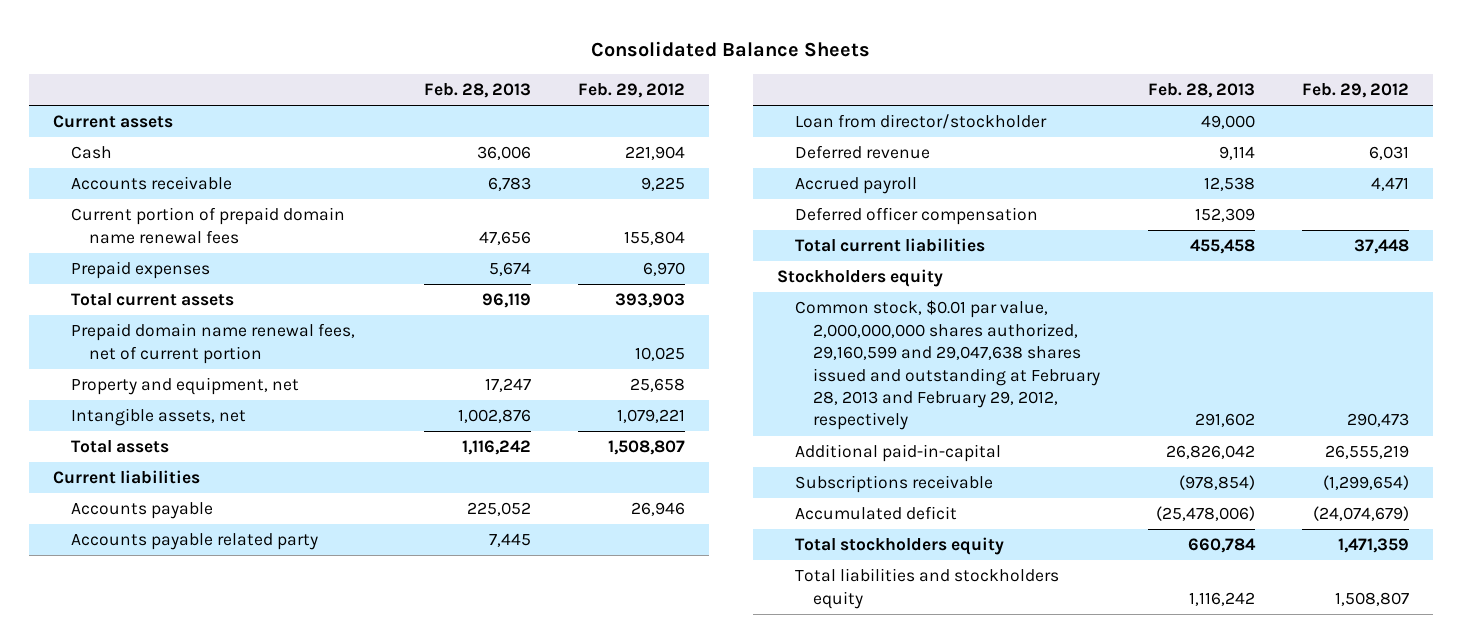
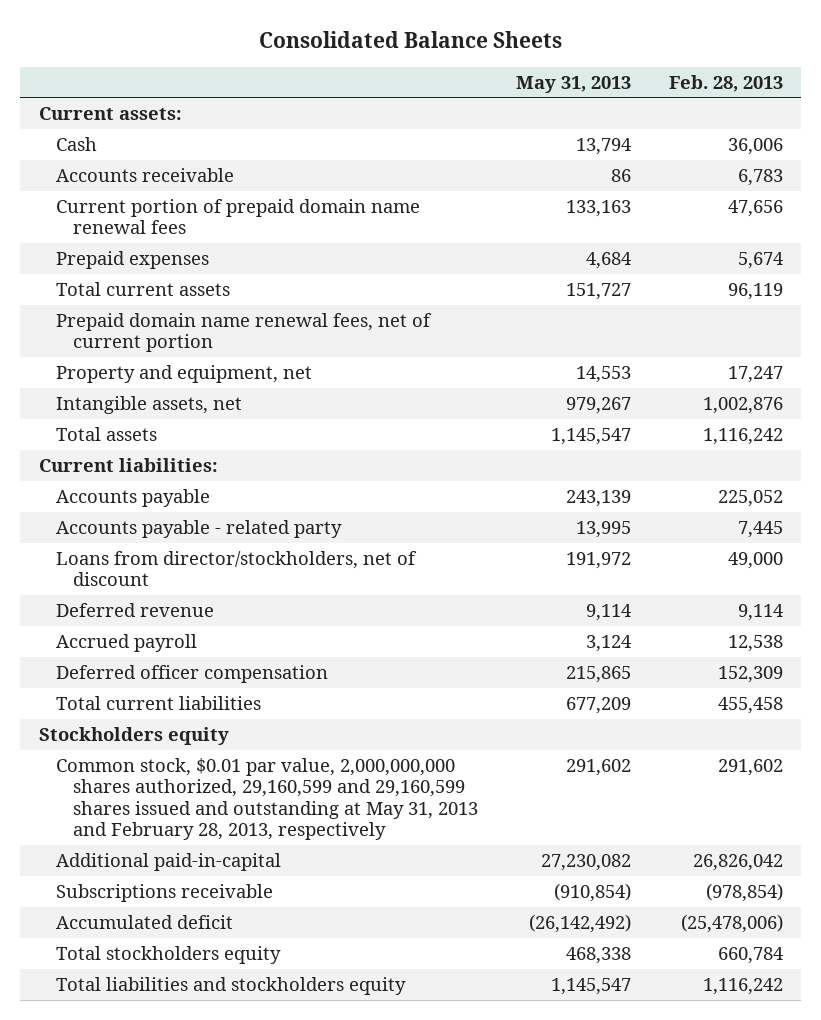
- | Feb. 28, 2013 | Feb. 29, 2012
+ | May 31, 2013 | Feb. 28, 2013
- Current assets
+ Current assets:
- Current liabilities
+ Current liabilities:
- Accounts payable related party | 7,445 |
- Loan from director/stockholder | 49,000 |
+ Accounts payable - related party | 13,995 | 7,445
+ Loans from director/stockholders, net of discount | 191,972 | 49,000
- Common stock, $0.01 par value, 2,000,000,000 shares authorized, 29,160,599 and 29,047,638 shares issued and outstanding at February 28, 2013 and February 29, 2012, respectively | 291,602 | 290,473
+ Common stock, $0.01 par value, 2,000,000,000 shares authorized, 29,160,599 and 29,160,599 shares issued and outstanding at May 31, 2013 and February 28, 2013, respectively | 291,602 | 291,602

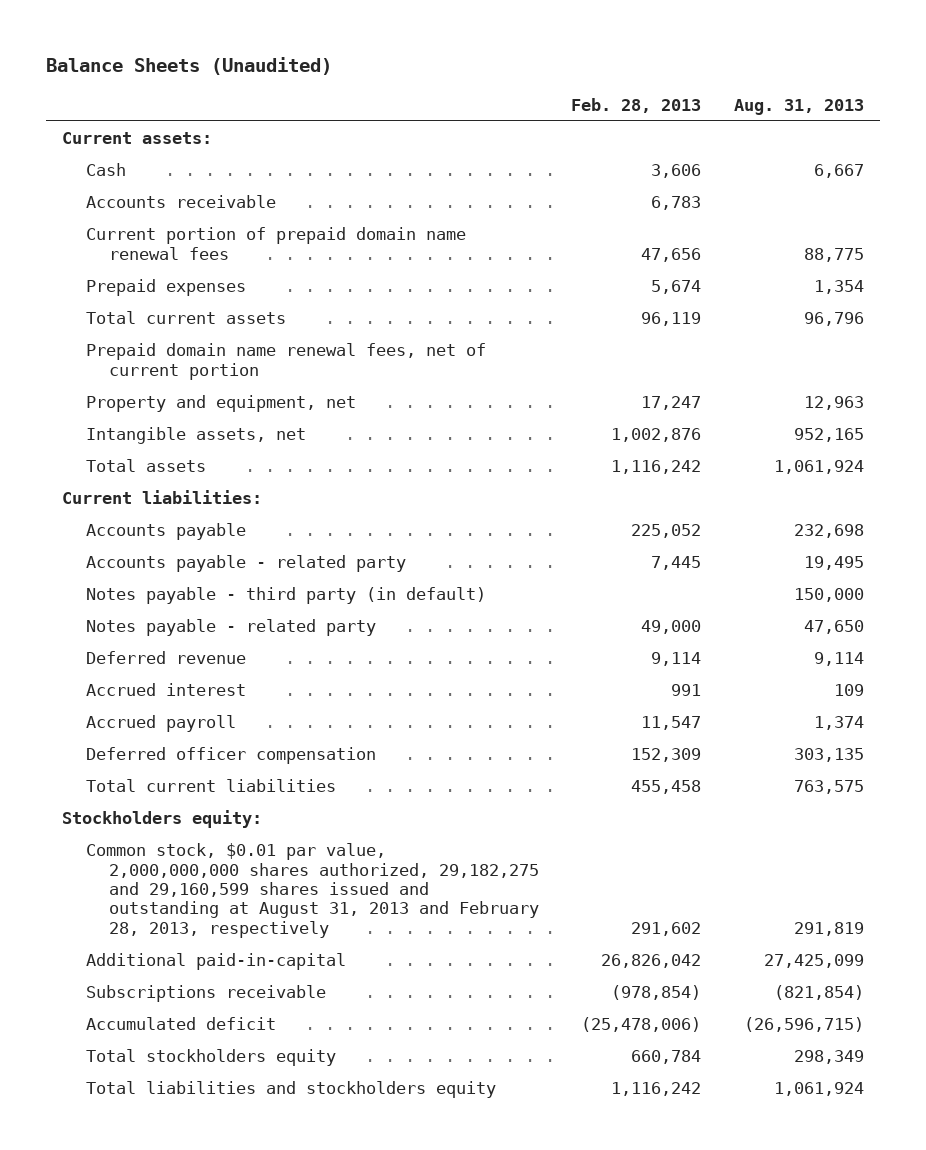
- Consolidated Balance Sheets
+ Balance Sheets (Unaudited)
- | May 31, 2013 | Feb. 28, 2013
+ | Feb. 28, 2013 | Aug. 31, 2013
- Cash | 13,794 | 36,006
+ Cash | 3,606 | 6,667
- Loans from director/stockholders, net of discount | 191,972 | 49,000
+ Notes payable - third party (in default) | | 150,000
+ Notes payable - related party | 49,000 | 47,650
- Accrued payroll | 3,124 | 12,538
+ Accrued interest | 991 | 109
+ Accrued payroll | 11,547 | 1,374
- Stockholders equity
- Common stock, $0.01 par value, 2,000,000,000 shares authorized, 29,160,599 and 29,160,599 shares issued and outstanding at May 31, 2013 and February 28, 2013, respectively | 291,602 | 291,602
+ Stockholders equity:
+ Common stock, $0.01 par value, 2,000,000,000 shares authorized, 29,182,275 and 29,160,599 shares issued and outstanding at August 31, 2013 and February 28, 2013, respectively | 291,602 | 291,819

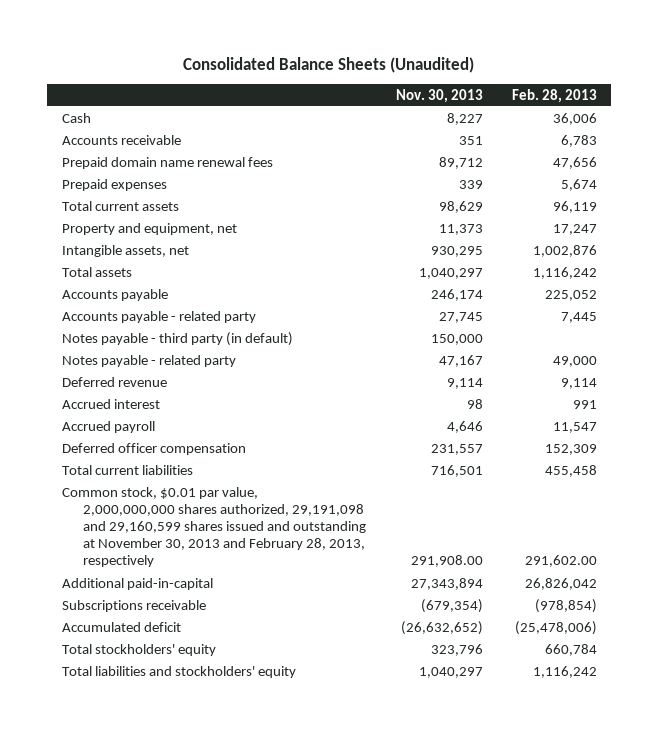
- Balance Sheets (Unaudited)
+ Consolidated Balance Sheets (Unaudited)
- | Feb. 28, 2013 | Aug. 31, 2013
+ | Nov. 30, 2013 | Feb. 28, 2013
- Current assets:
- Cash | 3,606 | 6,667
+ Cash | 8,227 | 36,006
- Current portion of prepaid domain name renewal fees | 47,656 | 88,775
+ Prepaid domain name renewal fees | 89,712 | 47,656
- Prepaid domain name renewal fees, net of current portion
- Current liabilities:
- Stockholders equity:
- Common stock, $0.01 par value, 2,000,000,000 shares authorized, 29,182,275 and 29,160,599 shares issued and outstanding at August 31, 2013 and February 28, 2013, respectively | 291,602 | 291,819
+ Common stock, $0.01 par value, 2,000,000,000 shares authorized, 29,191,098 and 29,160,599 shares issued and outstanding at November 30, 2013 and February 28, 2013, respectively | 291,908.00 | 291,602.00
- Total stockholders equity | 660,784 | 298,349
- Total liabilities and stockholders equity | 1,116,242 | 1,061,924
+ Total stockholders' equity | 323,796 | 660,784
+ Total liabilities and stockholders' equity | 1,040,297 | 1,116,242

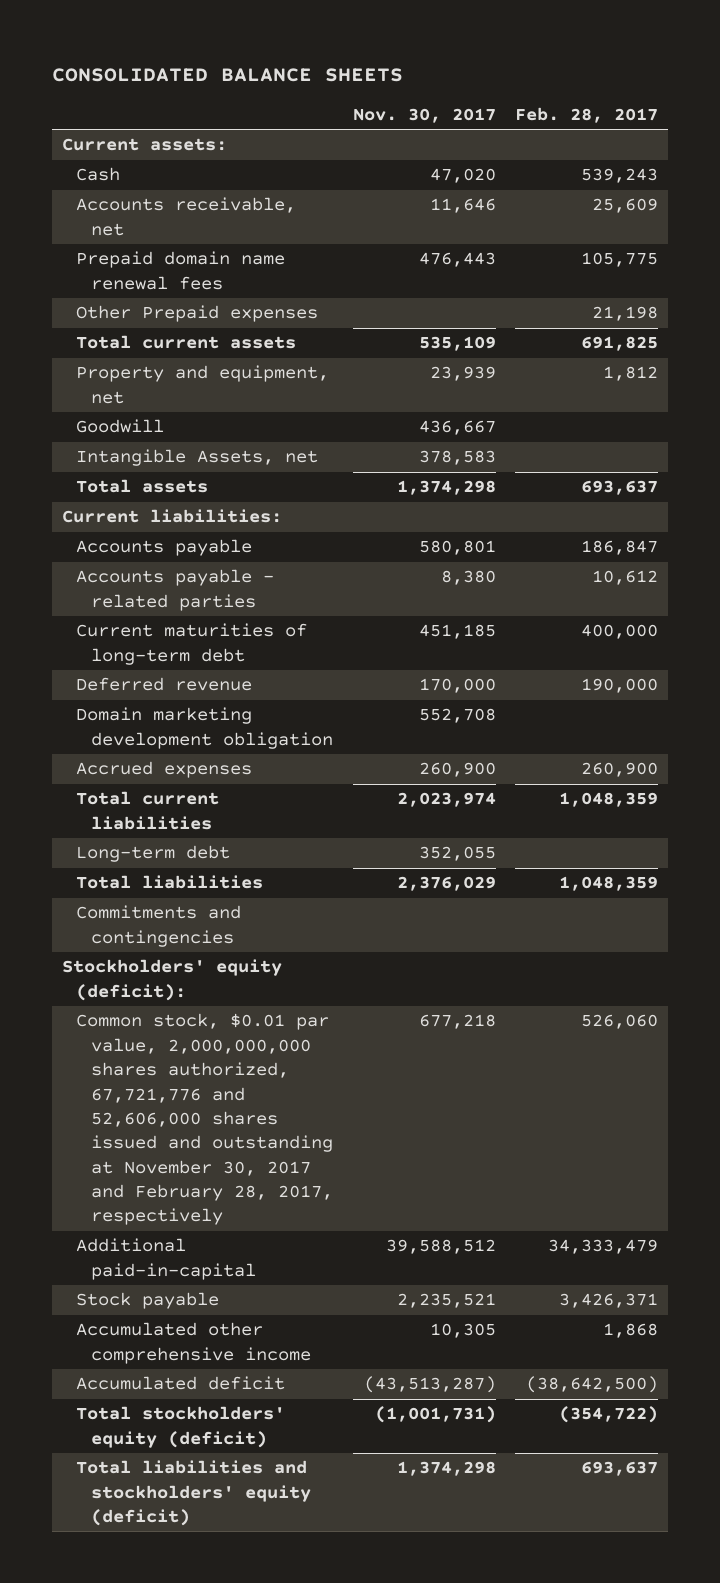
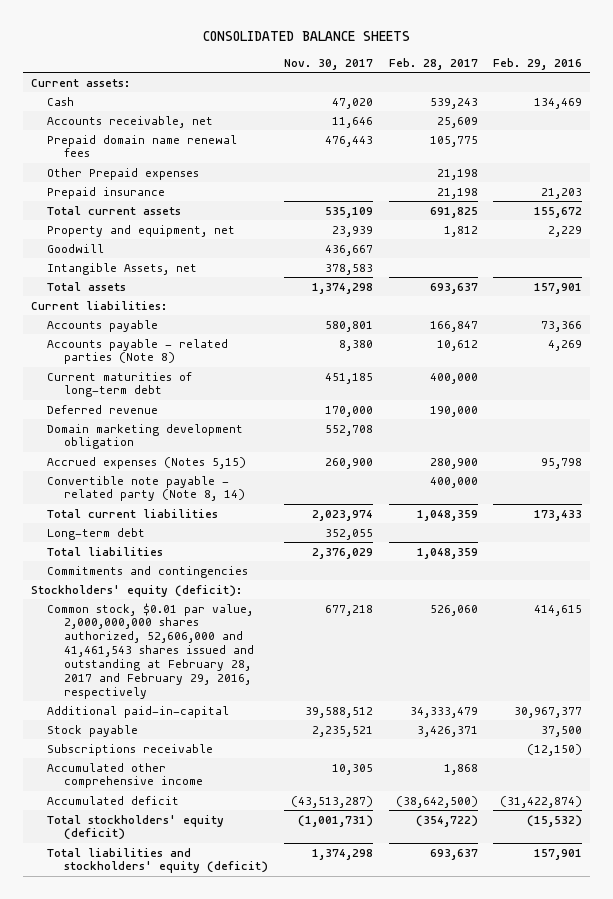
- | Nov. 30, 2017 | Feb. 28, 2017
+ | Nov. 30, 2017 | Feb. 28, 2017 | Feb. 29, 2016
+ Prepaid insurance | | 21,198 | 21,203
- Accounts payable | 580,801 | 186,847
- Accounts payable - related parties | 8,380 | 10,612
+ Accounts payable | 580,801 | 166,847 | 73,366
+ Accounts payable - related parties (Note 8) | 8,380 | 10,612 | 4,269
- Accrued expenses | 260,900 | 260,900
+ Accrued expenses (Notes 5,15) | 260,900 | 280,900 | 95,798
+ Convertible note payable - related party (Note 8, 14) | | 400,000 |
- Common stock, $0.01 par value, 2,000,000,000 shares authorized, 67,721,776 and 52,606,000 shares issued and outstanding at November 30, 2017 and February 28, 2017, respectively | 677,218 | 526,060
+ Common stock, $0.01 par value, 2,000,000,000 shares authorized, 52,606,000 and 41,461,543 shares issued and outstanding at February 28, 2017 and February 29, 2016, respectively | 677,218 | 526,060 | 414,615
+ Subscriptions receivable | | | (12,150)

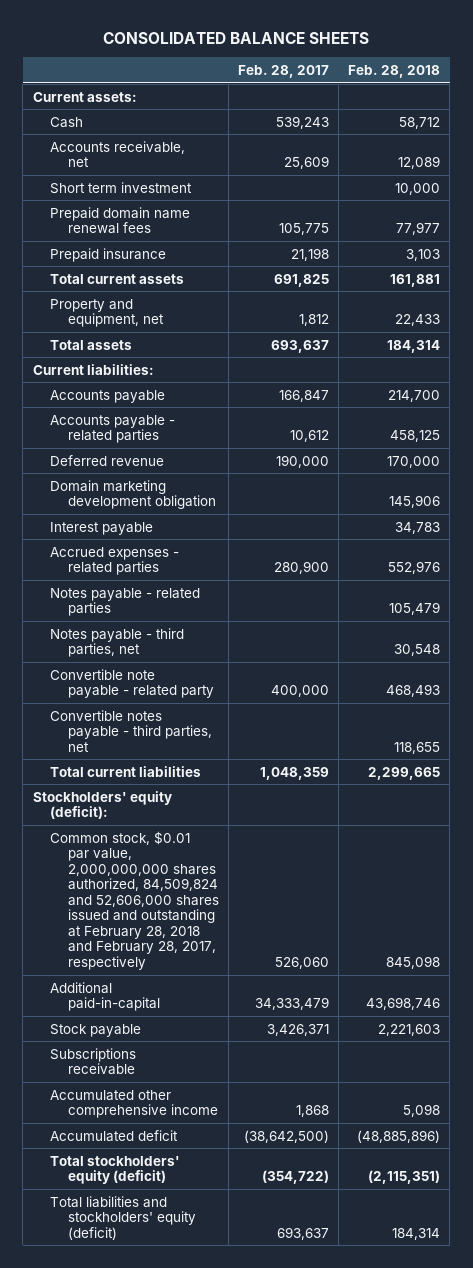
- | Nov. 30, 2017 | Feb. 28, 2017 | Feb. 29, 2016
+ | Feb. 28, 2017 | Feb. 28, 2018
+ Short term investment | | 10,000
- Other Prepaid expenses | | 21,198 |
- Goodwill | 436,667 | |
- Intangible Assets, net | 378,583 | |
- Accounts payable - related parties (Note 8) | 8,380 | 10,612 | 4,269
- Current maturities of long-term debt | 451,185 | 400,000 |
+ Accounts payable - related parties | 10,612 | 458,125
- Accrued expenses (Notes 5,15) | 260,900 | 280,900 | 95,798
- Convertible note payable - related party (Note 8, 14) | | 400,000 |
+ Interest payable | | 34,783
+ Accrued expenses - related parties | 280,900 | 552,976
+ Notes payable - related parties | | 105,479
+ Notes payable - third parties, net | | 30,548
+ Convertible note payable - related party | 400,000 | 468,493
+ Convertible notes payable - third parties, net | | 118,655
- Long-term debt | 352,055 | |
- Total liabilities | 2,376,029 | 1,048,359 |
- Commitments and contingencies
- Common stock, $0.01 par value, 2,000,000,000 shares authorized, 52,606,000 and 41,461,543 shares issued and outstanding at February 28, 2017 and February 29, 2016, respectively | 677,218 | 526,060 | 414,615
+ Common stock, $0.01 par value, 2,000,000,000 shares authorized, 84,509,824 and 52,606,000 shares issued and outstanding at February 28, 2018 and February 28, 2017, respectively | 526,060 | 845,098

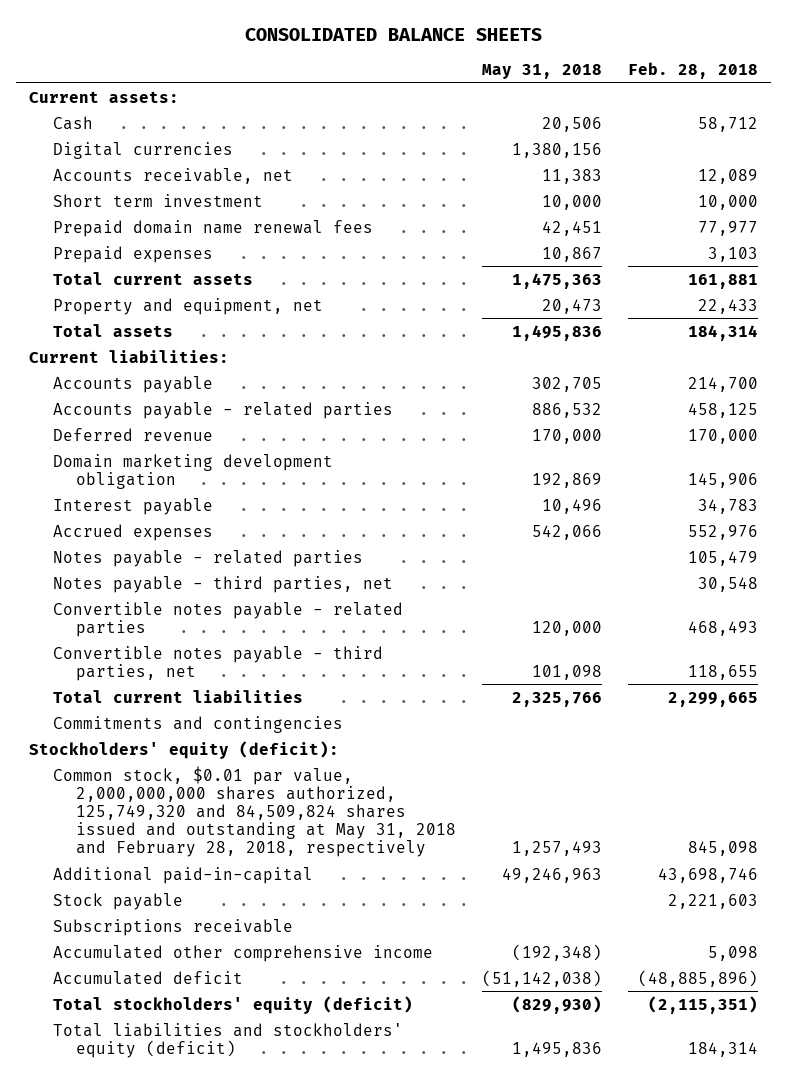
- | Feb. 28, 2017 | Feb. 28, 2018
+ | May 31, 2018 | Feb. 28, 2018
+ Digital currencies | 1,380,156 |
- Prepaid insurance | 21,198 | 3,103
+ Prepaid expenses | 10,867 | 3,103
- Accrued expenses - related parties | 280,900 | 552,976
+ Accrued expenses | 542,066 | 552,976
- Convertible note payable - related party | 400,000 | 468,493
+ Convertible notes payable - related parties | 120,000 | 468,493
+ Commitments and contingencies
- Common stock, $0.01 par value, 2,000,000,000 shares authorized, 84,509,824 and 52,606,000 shares issued and outstanding at February 28, 2018 and February 28, 2017, respectively | 526,060 | 845,098
+ Common stock, $0.01 par value, 2,000,000,000 shares authorized, 125,749,320 and 84,509,824 shares issued and outstanding at May 31, 2018 and February 28, 2018, respectively | 1,257,493 | 845,098

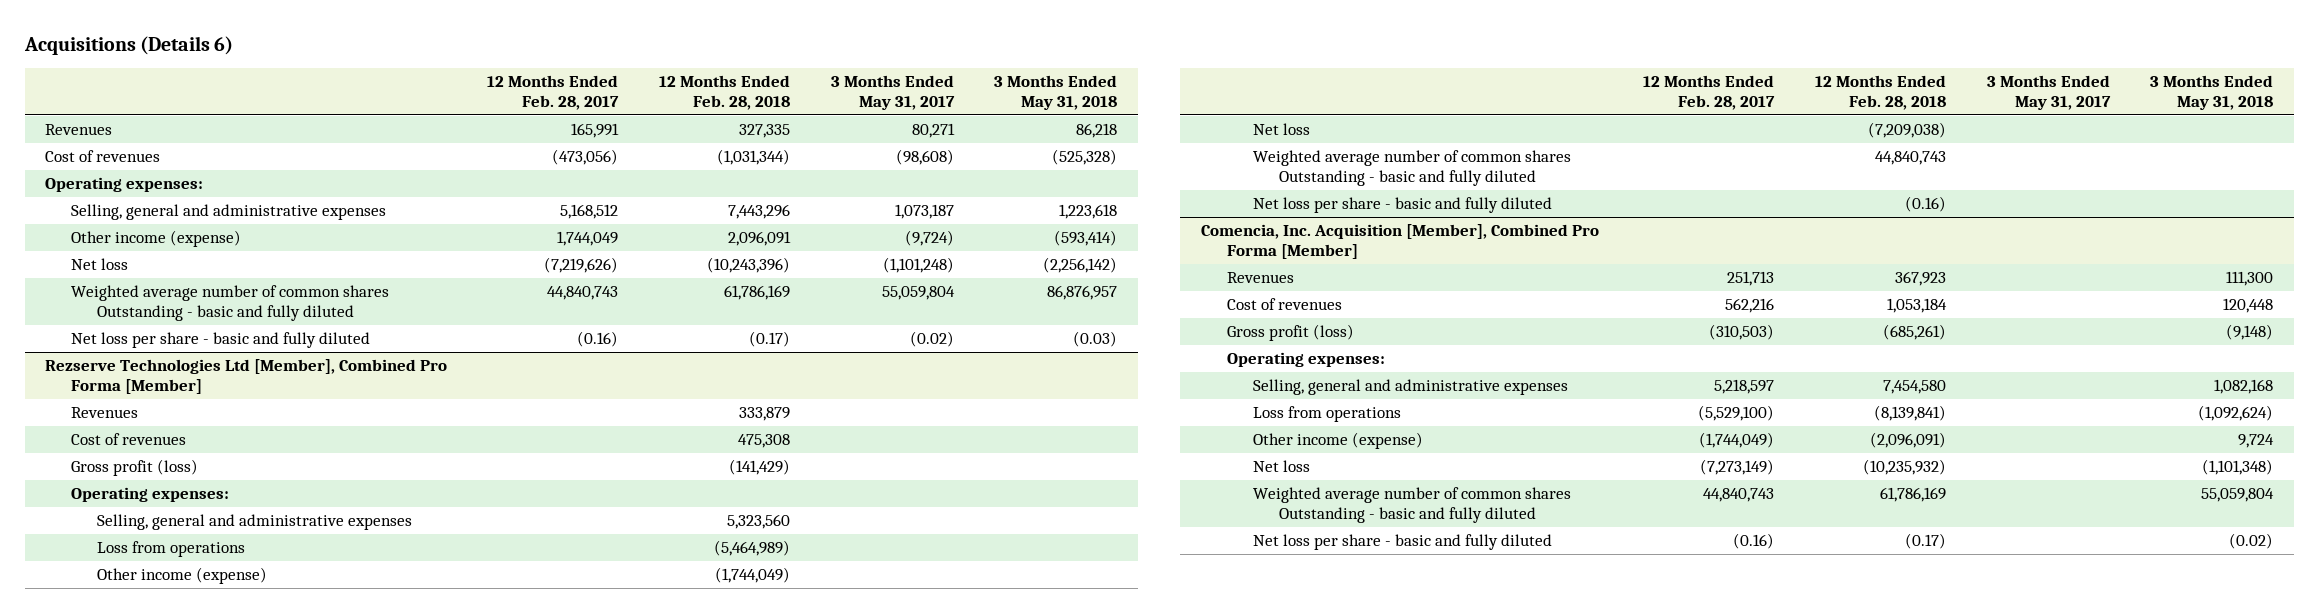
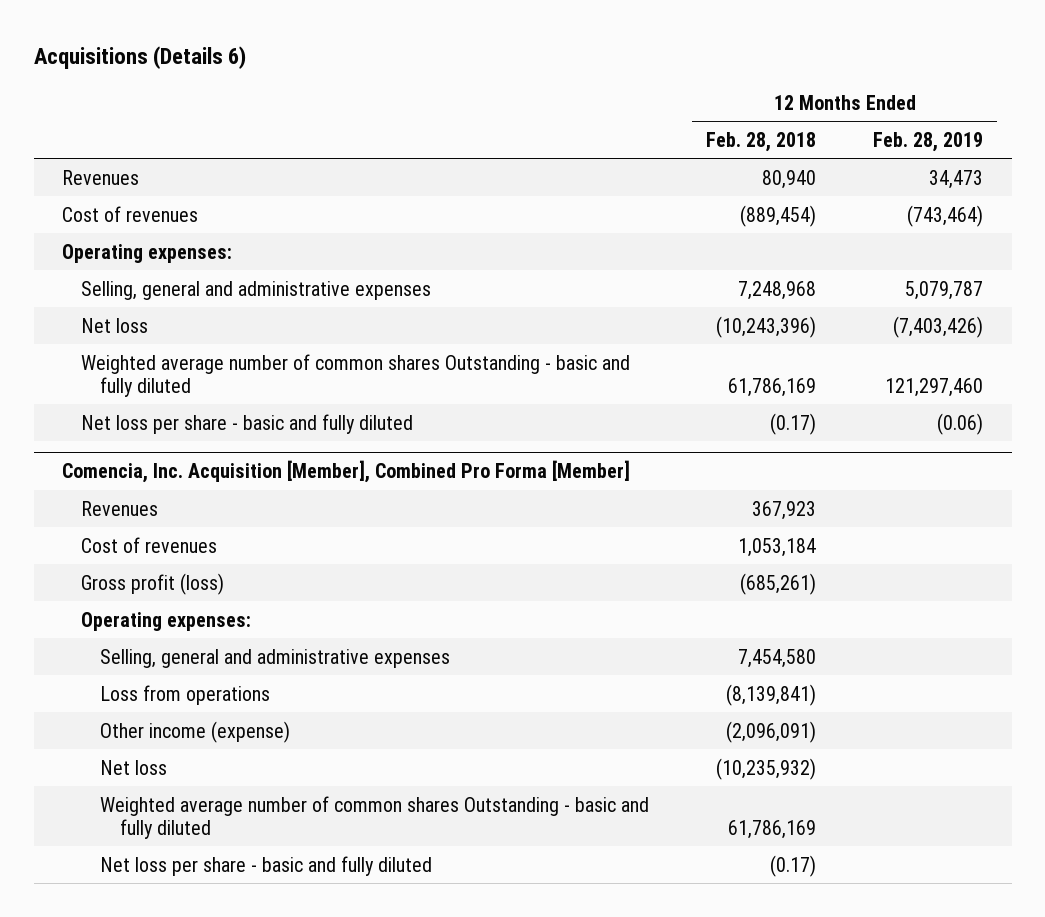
- | 12 Months Ended Feb. 28, 2017 | 12 Months Ended Feb. 28, 2018 | 3 Months Ended May 31, 2017 | 3 Months Ended May 31, 2018
+ | 12 Months Ended Feb. 28, 2018 | 12 Months Ended Feb. 28, 2019
- Revenues | 165,991 | 327,335 | 80,271 | 86,218
- Cost of revenues | (473,056) | (1,031,344) | (98,608) | (525,328)
+ Revenues | 80,940 | 34,473
+ Cost of revenues | (889,454) | (743,464)
- Selling, general and administrative expenses | 5,168,512 | 7,443,296 | 1,073,187 | 1,223,618
- Other income (expense) | 1,744,049 | 2,096,091 | (9,724) | (593,414)
+ Selling, general and administrative expenses | 7,248,968 | 5,079,787
- Rezserve Technologies Ltd [Member], Combined Pro Forma [Member]
- Revenues | | 333,879 | |
- Cost of revenues | | 475,308 | |
- Gross profit (loss) | | (141,429) | |
- Operating expenses:
- Selling, general and administrative expenses | | 5,323,560 | |
- Loss from operations | | (5,464,989) | |
- Other income (expense) | | (1,744,049) | |
- Net loss | | (7,209,038) | |
- Weighted average number of common shares Outstanding - basic and fully diluted | | 44,840,743 | |
- Net loss per share - basic and fully diluted | | (0.16) | |

